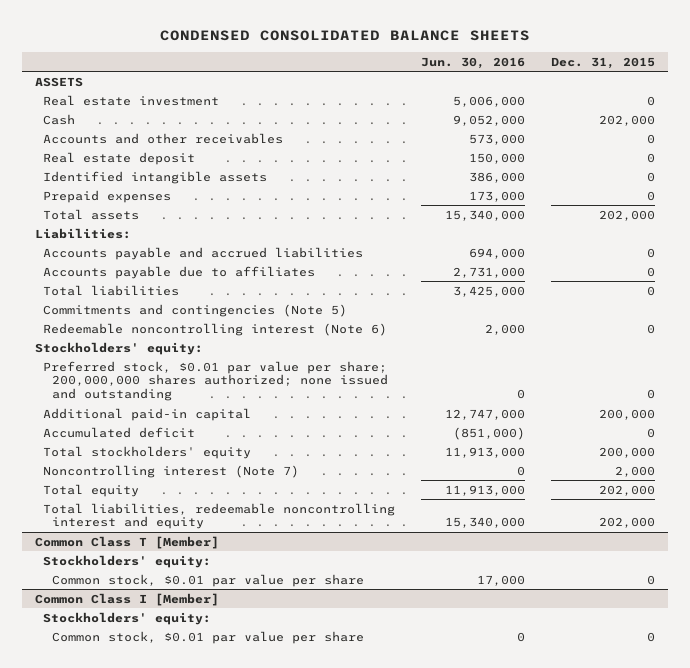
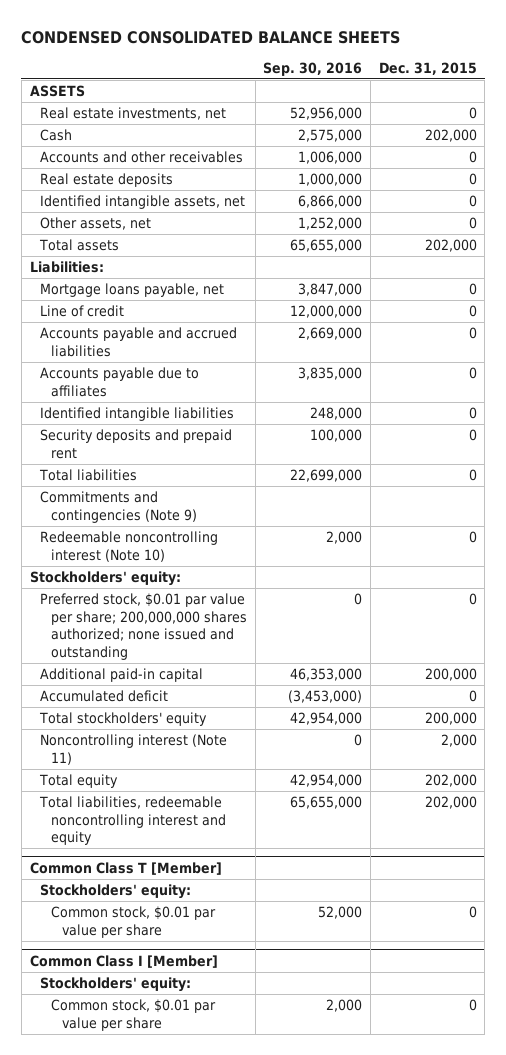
- | Jun. 30, 2016 | Dec. 31, 2015
+ | Sep. 30, 2016 | Dec. 31, 2015
- Real estate investment | 5,006,000 | 0
+ Real estate investments, net | 52,956,000 | 0
- Real estate deposit | 150,000 | 0
- Identified intangible assets | 386,000 | 0
- Prepaid expenses | 173,000 | 0
+ Real estate deposits | 1,000,000 | 0
+ Identified intangible assets, net | 6,866,000 | 0
+ Other assets, net | 1,252,000 | 0
+ Mortgage loans payable, net | 3,847,000 | 0
+ Line of credit | 12,000,000 | 0
+ Identified intangible liabilities | 248,000 | 0
+ Security deposits and prepaid rent | 100,000 | 0
- Commitments and contingencies (Note 5)
- Redeemable noncontrolling interest (Note 6) | 2,000 | 0
+ Commitments and contingencies (Note 9)
+ Redeemable noncontrolling interest (Note 10) | 2,000 | 0
- Noncontrolling interest (Note 7) | 0 | 2,000
+ Noncontrolling interest (Note 11) | 0 | 2,000

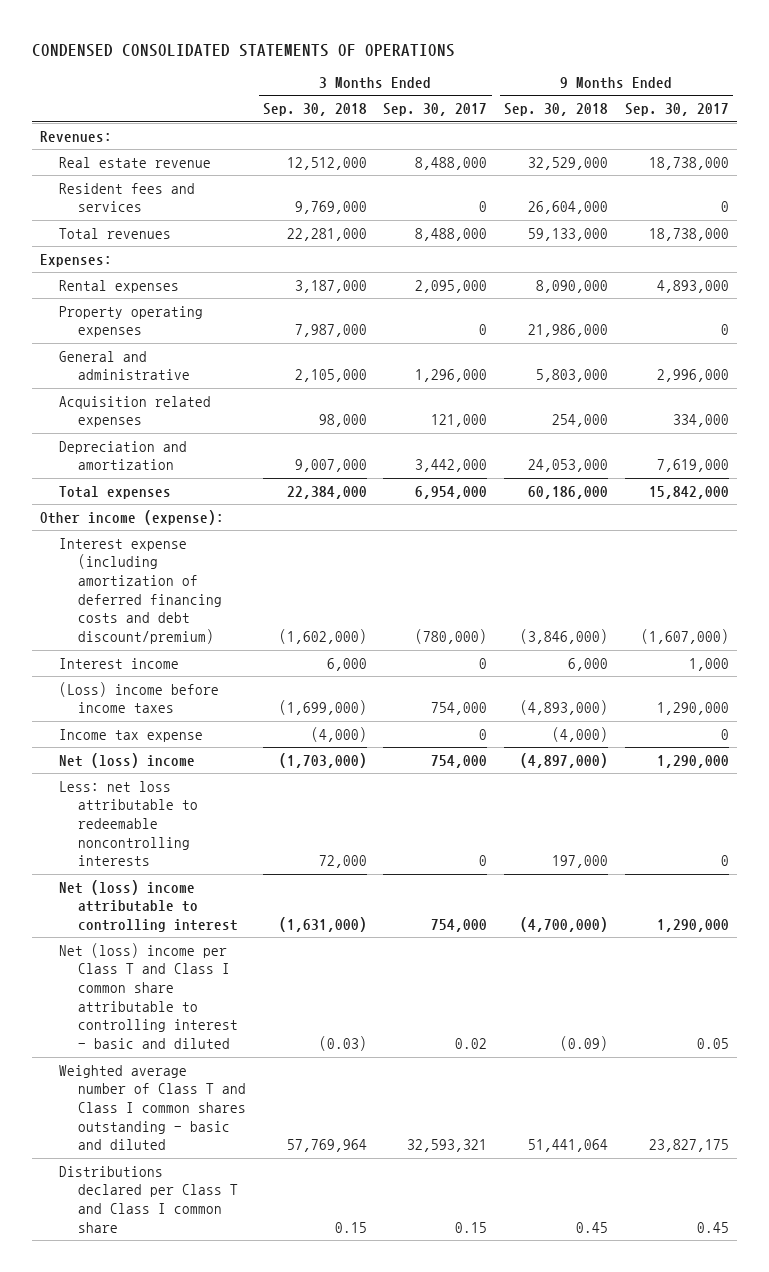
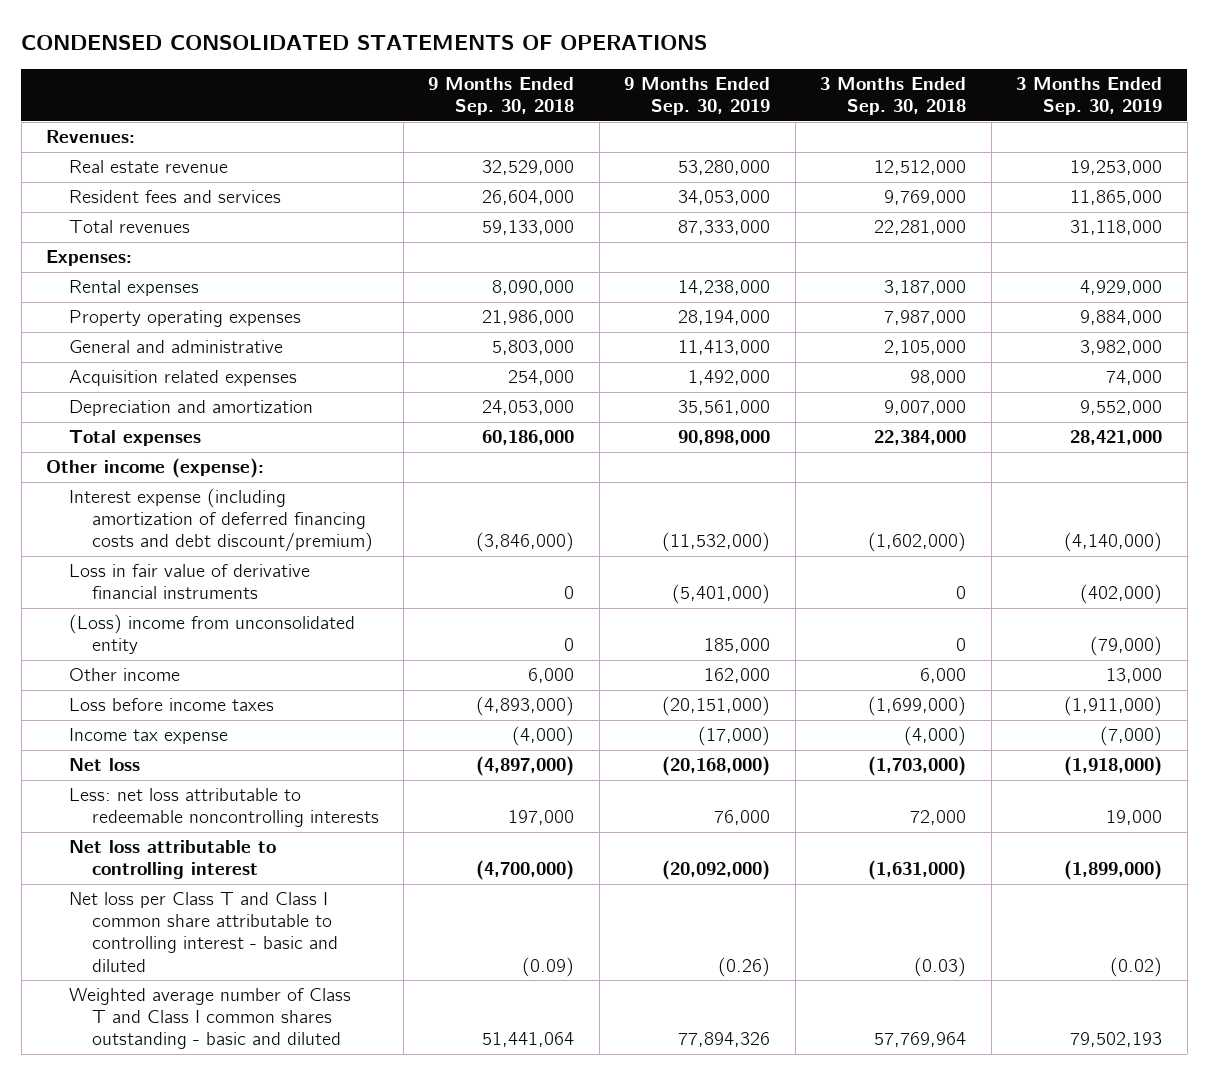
- | 3 Months Ended Sep. 30, 2018 | 3 Months Ended Sep. 30, 2017 | 9 Months Ended Sep. 30, 2018 | 9 Months Ended Sep. 30, 2017
+ | 9 Months Ended Sep. 30, 2018 | 9 Months Ended Sep. 30, 2019 | 3 Months Ended Sep. 30, 2018 | 3 Months Ended Sep. 30, 2019
- Interest income | 6,000 | 0 | 6,000 | 1,000
- (Loss) income before income taxes | (1,699,000) | 754,000 | (4,893,000) | 1,290,000
+ Loss in fair value of derivative financial instruments | 0 | (5,401,000) | 0 | (402,000)
+ (Loss) income from unconsolidated entity | 0 | 185,000 | 0 | (79,000)
+ Other income | 6,000 | 162,000 | 6,000 | 13,000
+ Loss before income taxes | (4,893,000) | (20,151,000) | (1,699,000) | (1,911,000)
- Net (loss) income | (1,703,000) | 754,000 | (4,897,000) | 1,290,000
+ Net loss | (4,897,000) | (20,168,000) | (1,703,000) | (1,918,000)
- Net (loss) income attributable to controlling interest | (1,631,000) | 754,000 | (4,700,000) | 1,290,000
- Net (loss) income per Class T and Class I common share attributable to controlling interest - basic and diluted | (0.03) | 0.02 | (0.09) | 0.05
+ Net loss attributable to controlling interest | (4,700,000) | (20,092,000) | (1,631,000) | (1,899,000)
+ Net loss per Class T and Class I common share attributable to controlling interest - basic and diluted | (0.09) | (0.26) | (0.03) | (0.02)
- Distributions declared per Class T and Class I common share | 0.15 | 0.15 | 0.45 | 0.45

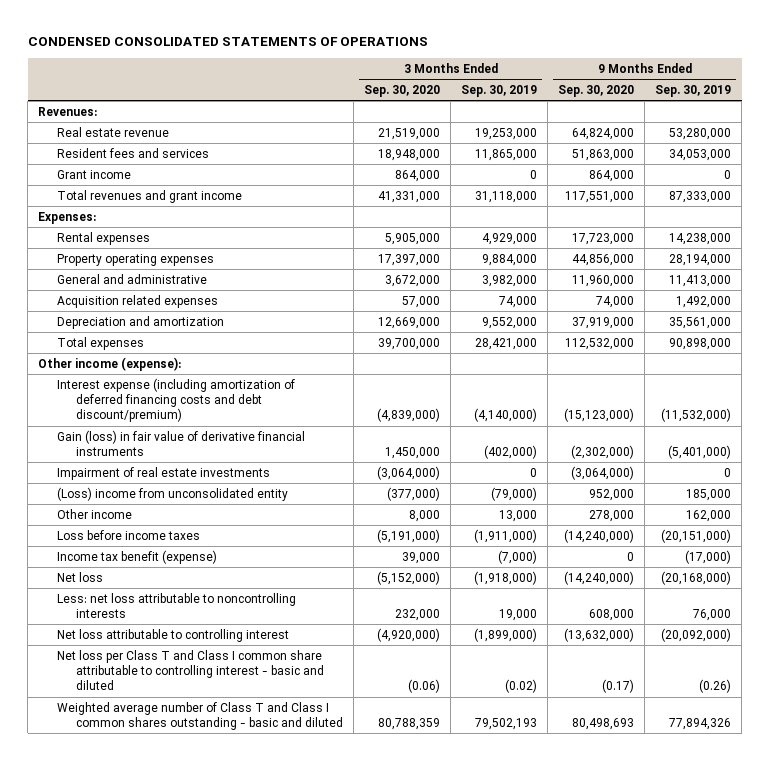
- | 9 Months Ended Sep. 30, 2018 | 9 Months Ended Sep. 30, 2019 | 3 Months Ended Sep. 30, 2018 | 3 Months Ended Sep. 30, 2019
+ | 3 Months Ended Sep. 30, 2020 | 3 Months Ended Sep. 30, 2019 | 9 Months Ended Sep. 30, 2020 | 9 Months Ended Sep. 30, 2019
- Total revenues | 59,133,000 | 87,333,000 | 22,281,000 | 31,118,000
+ Grant income | 864,000 | 0 | 864,000 | 0
+ Total revenues and grant income | 41,331,000 | 31,118,000 | 117,551,000 | 87,333,000
- Loss in fair value of derivative financial instruments | 0 | (5,401,000) | 0 | (402,000)
+ Gain (loss) in fair value of derivative financial instruments | 1,450,000 | (402,000) | (2,302,000) | (5,401,000)
+ Impairment of real estate investments | (3,064,000) | 0 | (3,064,000) | 0
- Income tax expense | (4,000) | (17,000) | (4,000) | (7,000)
+ Income tax benefit (expense) | 39,000 | (7,000) | 0 | (17,000)
- Less: net loss attributable to redeemable noncontrolling interests | 197,000 | 76,000 | 72,000 | 19,000
+ Less: net loss attributable to noncontrolling interests | 232,000 | 19,000 | 608,000 | 76,000

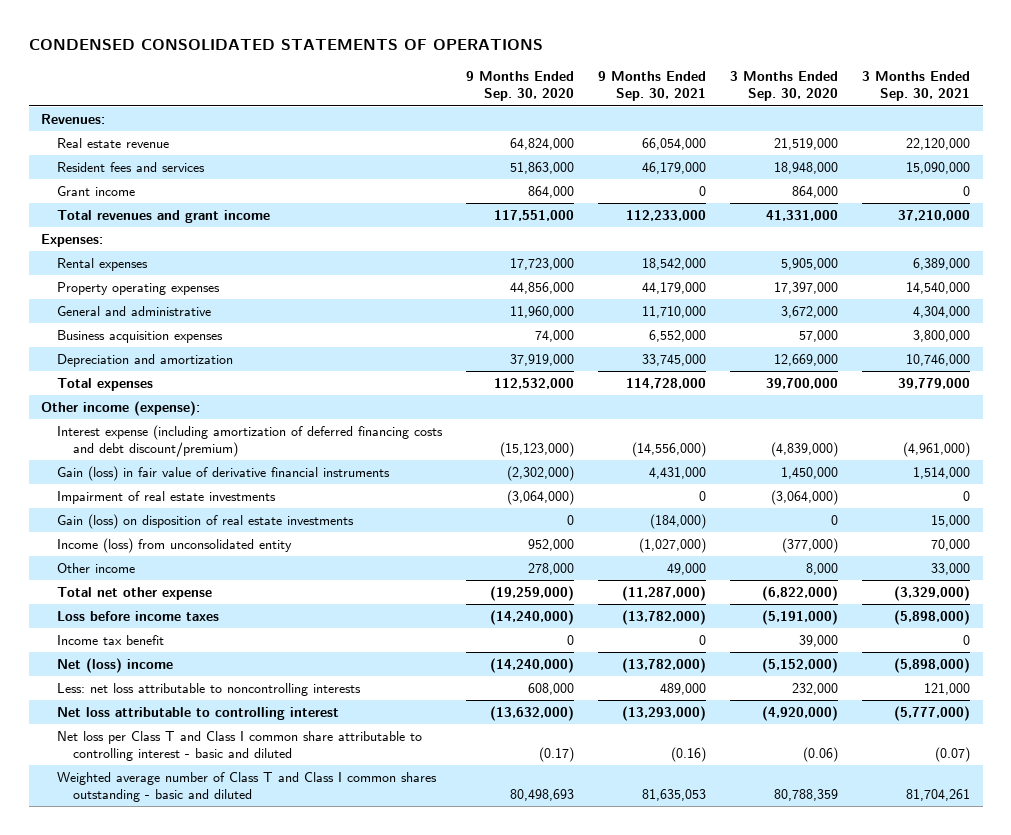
- | 3 Months Ended Sep. 30, 2020 | 3 Months Ended Sep. 30, 2019 | 9 Months Ended Sep. 30, 2020 | 9 Months Ended Sep. 30, 2019
+ | 9 Months Ended Sep. 30, 2020 | 9 Months Ended Sep. 30, 2021 | 3 Months Ended Sep. 30, 2020 | 3 Months Ended Sep. 30, 2021
- Acquisition related expenses | 57,000 | 74,000 | 74,000 | 1,492,000
+ Business acquisition expenses | 74,000 | 6,552,000 | 57,000 | 3,800,000
- (Loss) income from unconsolidated entity | (377,000) | (79,000) | 952,000 | 185,000
+ Gain (loss) on disposition of real estate investments | 0 | (184,000) | 0 | 15,000
+ Income (loss) from unconsolidated entity | 952,000 | (1,027,000) | (377,000) | 70,000
+ Total net other expense | (19,259,000) | (11,287,000) | (6,822,000) | (3,329,000)
- Income tax benefit (expense) | 39,000 | (7,000) | 0 | (17,000)
- Net loss | (5,152,000) | (1,918,000) | (14,240,000) | (20,168,000)
+ Income tax benefit | 0 | 0 | 39,000 | 0
+ Net (loss) income | (14,240,000) | (13,782,000) | (5,152,000) | (5,898,000)

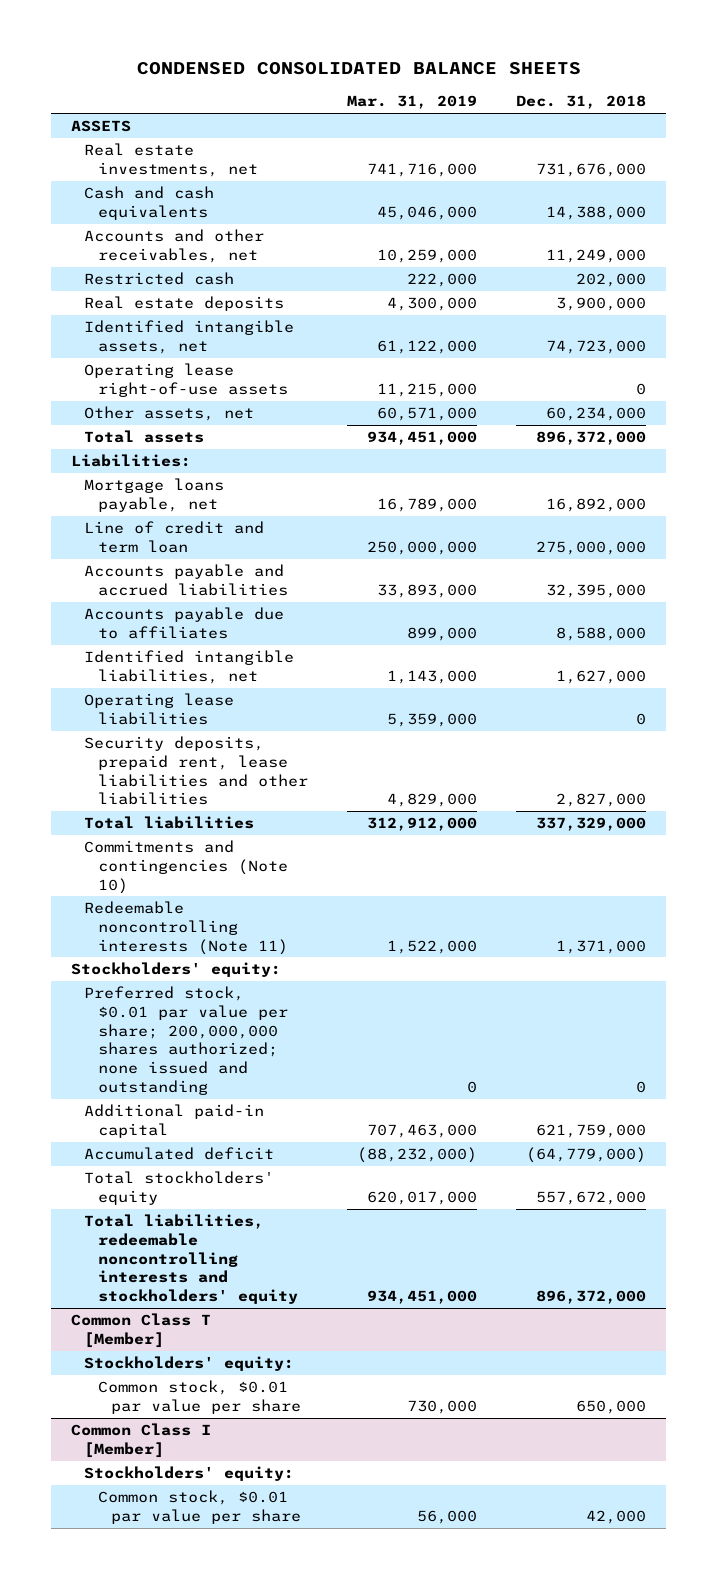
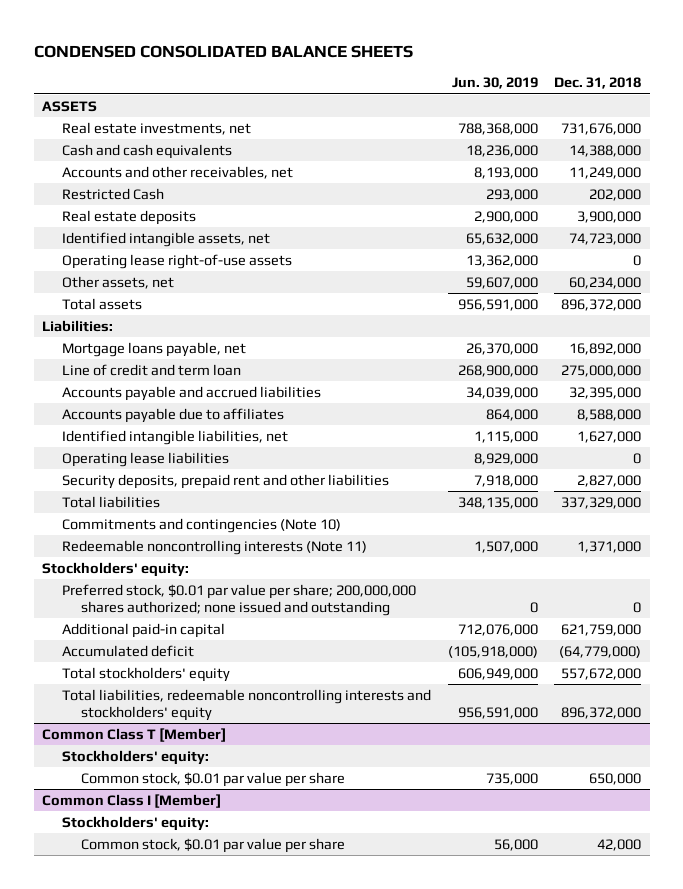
- | Mar. 31, 2019 | Dec. 31, 2018
+ | Jun. 30, 2019 | Dec. 31, 2018
- Restricted cash | 222,000 | 202,000
+ Restricted Cash | 293,000 | 202,000
- Security deposits, prepaid rent, lease liabilities and other liabilities | 4,829,000 | 2,827,000
+ Security deposits, prepaid rent and other liabilities | 7,918,000 | 2,827,000

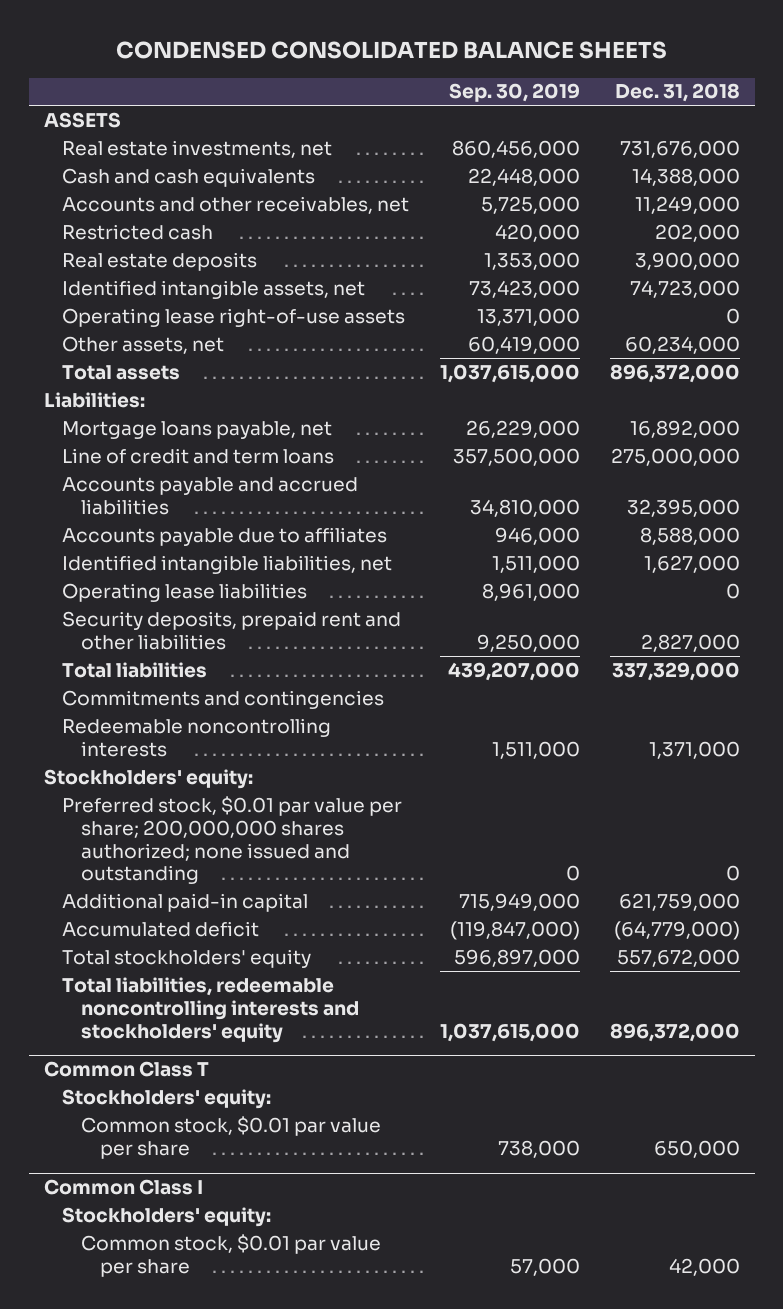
- | Jun. 30, 2019 | Dec. 31, 2018
+ | Sep. 30, 2019 | Dec. 31, 2018
- Restricted Cash | 293,000 | 202,000
+ Restricted cash | 420,000 | 202,000
- Line of credit and term loan | 268,900,000 | 275,000,000
+ Line of credit and term loans | 357,500,000 | 275,000,000
- Commitments and contingencies (Note 10)
- Redeemable noncontrolling interests (Note 11) | 1,507,000 | 1,371,000
+ Commitments and contingencies
+ Redeemable noncontrolling interests | 1,511,000 | 1,371,000
- Common Class T [Member]
+ Common Class T
- Common Class I [Member]
+ Common Class I

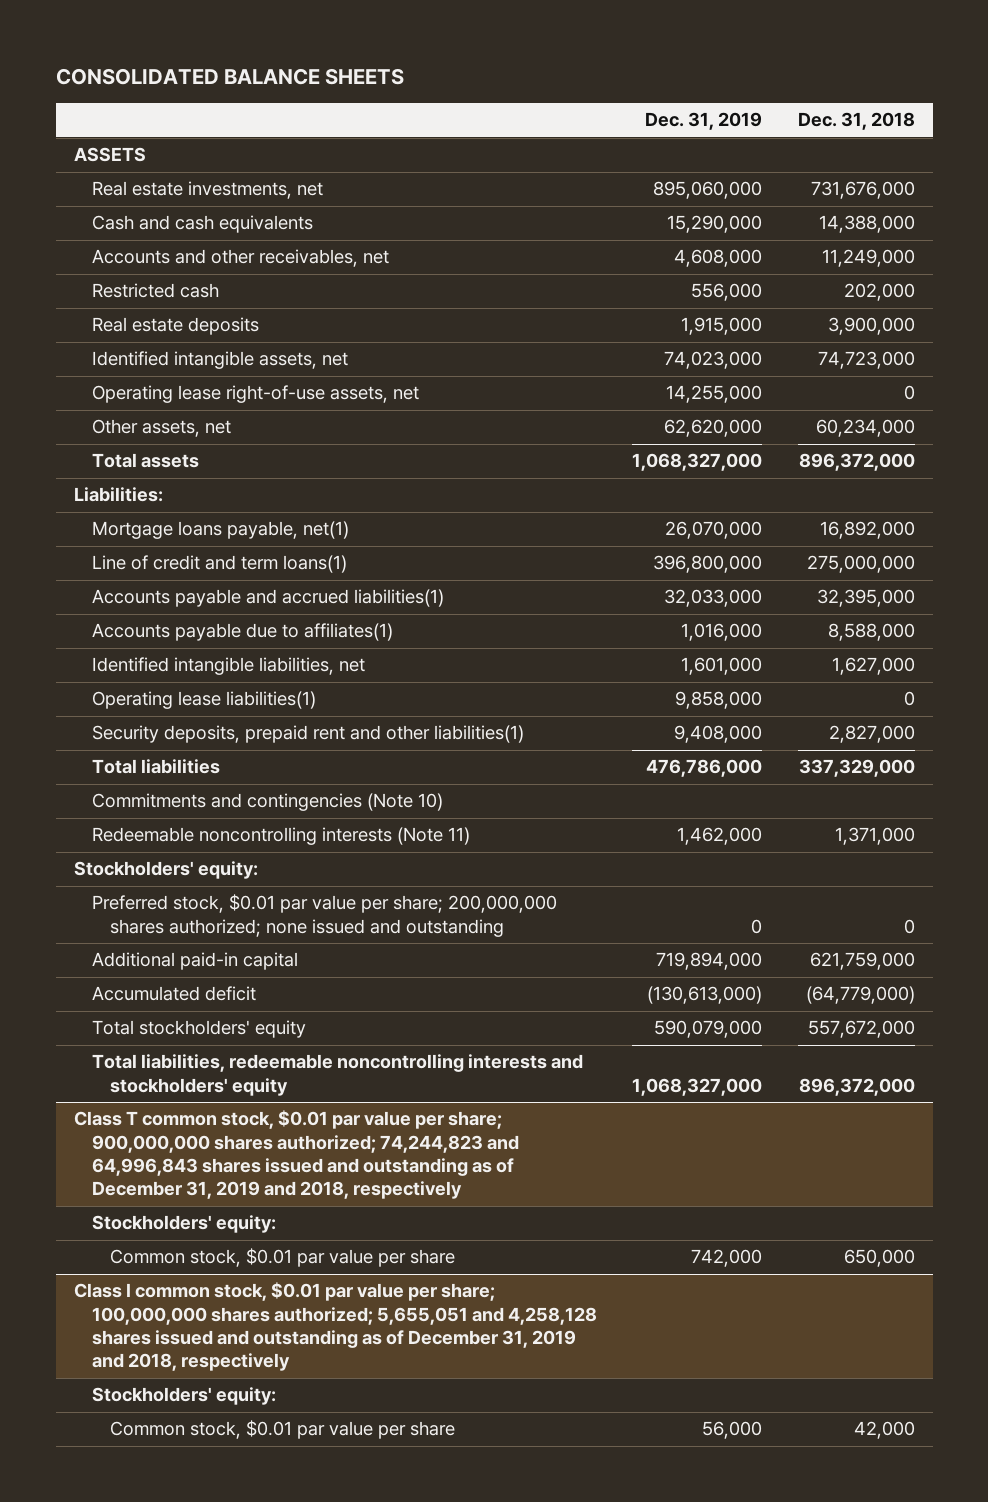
- CONDENSED CONSOLIDATED BALANCE SHEETS
+ CONSOLIDATED BALANCE SHEETS
- | Sep. 30, 2019 | Dec. 31, 2018
+ | Dec. 31, 2019 | Dec. 31, 2018
- Operating lease right-of-use assets | 13,371,000 | 0
+ Operating lease right-of-use assets, net | 14,255,000 | 0
- Mortgage loans payable, net | 26,229,000 | 16,892,000
- Line of credit and term loans | 357,500,000 | 275,000,000
- Accounts payable and accrued liabilities | 34,810,000 | 32,395,000
- Accounts payable due to affiliates | 946,000 | 8,588,000
+ Mortgage loans payable, net(1) | 26,070,000 | 16,892,000
+ Line of credit and term loans(1) | 396,800,000 | 275,000,000
+ Accounts payable and accrued liabilities(1) | 32,033,000 | 32,395,000
+ Accounts payable due to affiliates(1) | 1,016,000 | 8,588,000
- Operating lease liabilities | 8,961,000 | 0
- Security deposits, prepaid rent and other liabilities | 9,250,000 | 2,827,000
+ Operating lease liabilities(1) | 9,858,000 | 0
+ Security deposits, prepaid rent and other liabilities(1) | 9,408,000 | 2,827,000
- Commitments and contingencies
- Redeemable noncontrolling interests | 1,511,000 | 1,371,000
+ Commitments and contingencies (Note 10)
+ Redeemable noncontrolling interests (Note 11) | 1,462,000 | 1,371,000
- Common Class T
+ Class T common stock, $0.01 par value per share; 900,000,000 shares authorized; 74,244,823 and 64,996,843 shares issued and outstanding as of December 31, 2019 and 2018, respectively
- Common Class I
+ Class I common stock, $0.01 par value per share; 100,000,000 shares authorized; 5,655,051 and 4,258,128 shares issued and outstanding as of December 31, 2019 and 2018, respectively

